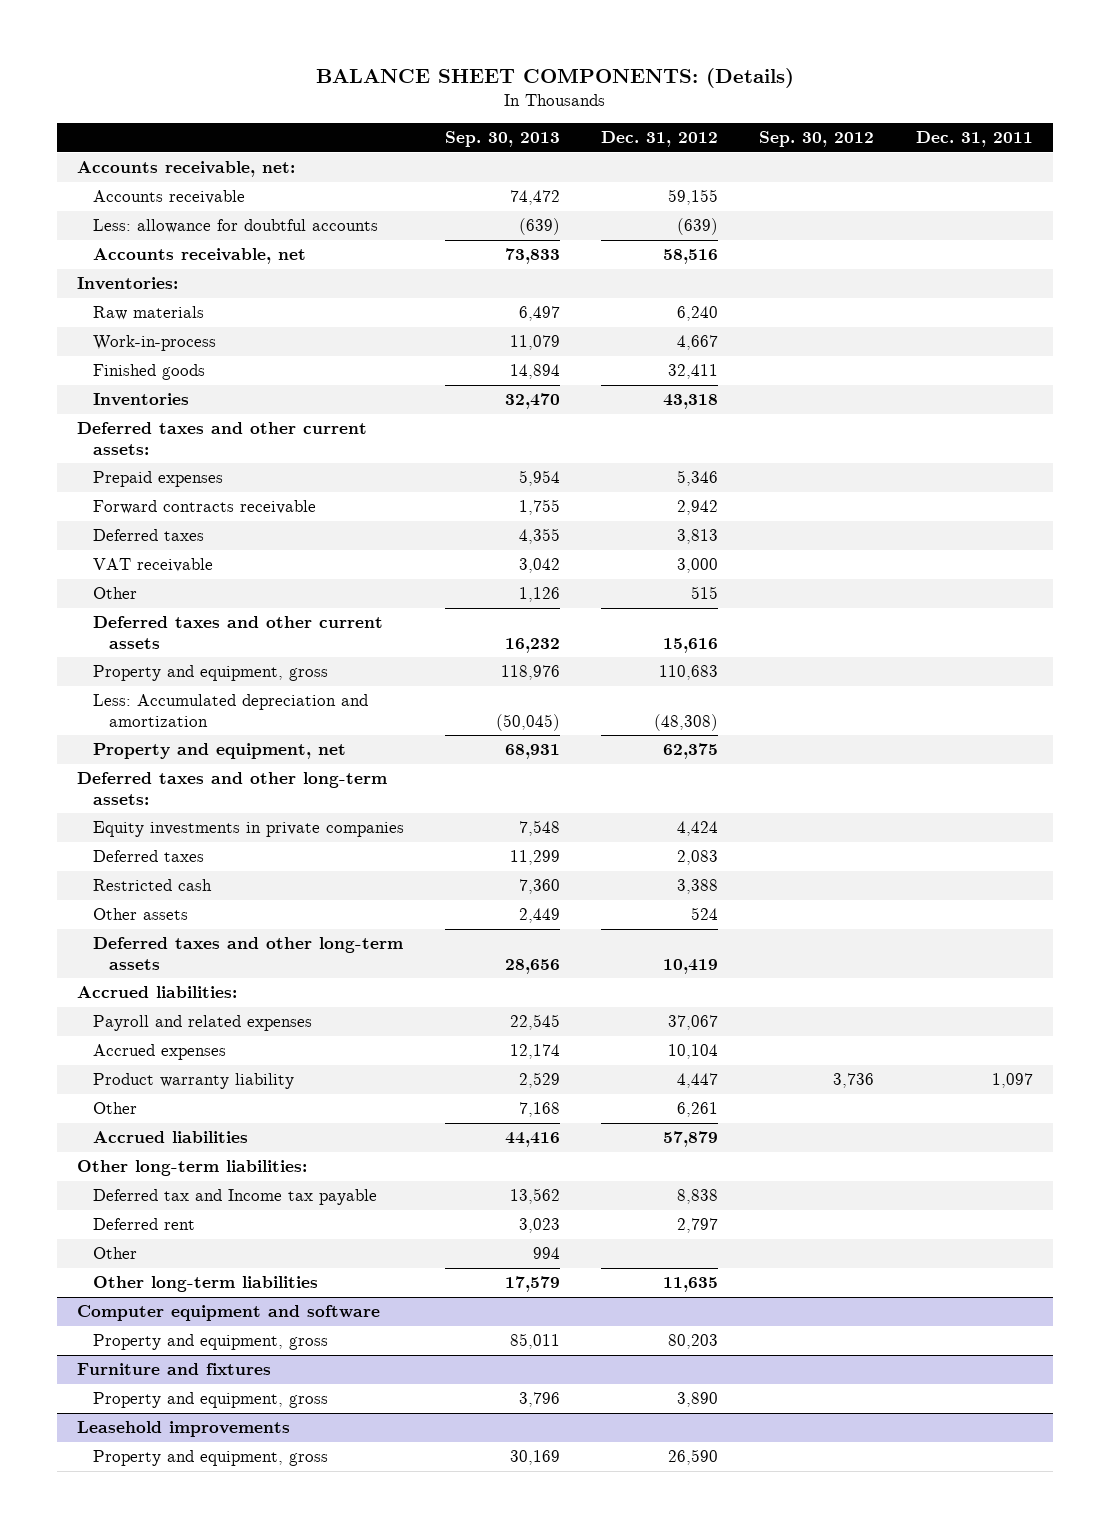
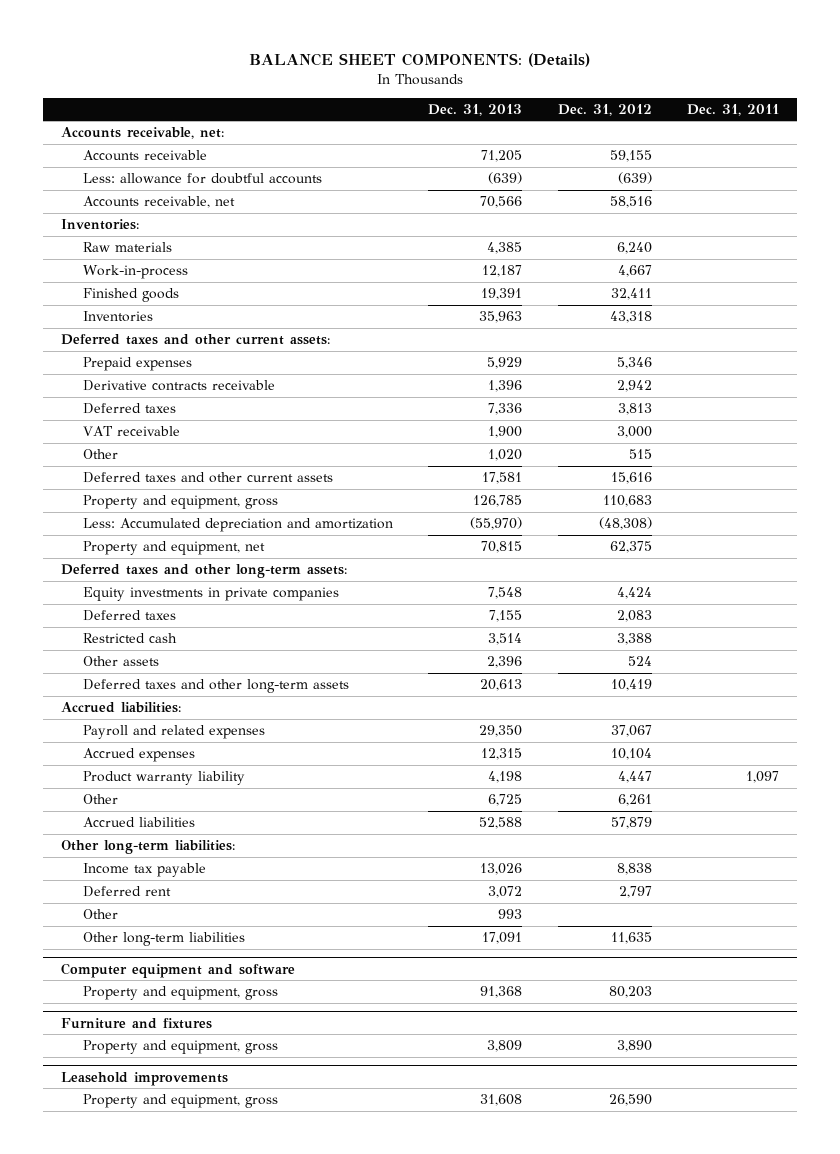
- | Sep. 30, 2013 | Dec. 31, 2012 | Sep. 30, 2012 | Dec. 31, 2011
+ | Dec. 31, 2013 | Dec. 31, 2012 | Dec. 31, 2011
- Forward contracts receivable | 1,755 | 2,942 | |
+ Derivative contracts receivable | 1,396 | 2,942 |
- Deferred tax and Income tax payable | 13,562 | 8,838 | |
+ Income tax payable | 13,026 | 8,838 |

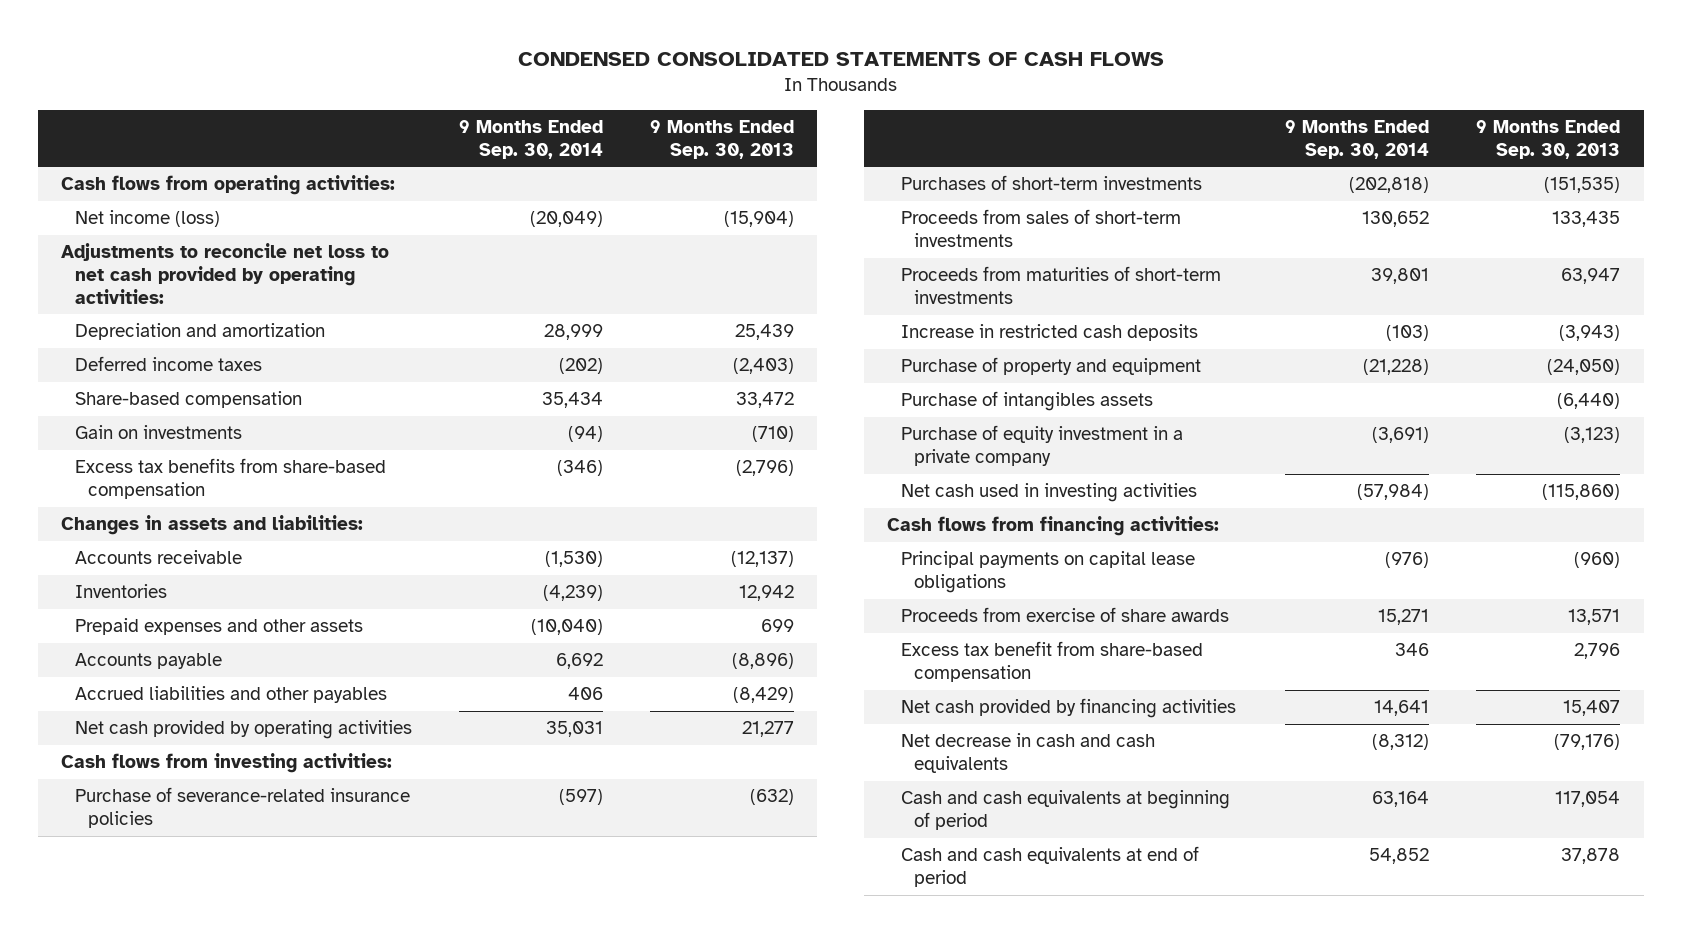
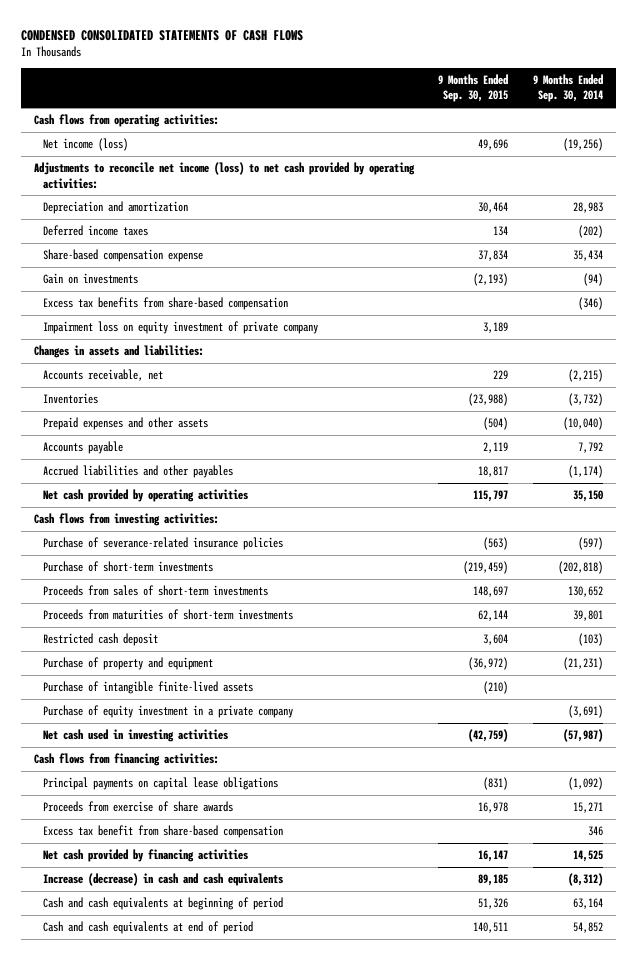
- | 9 Months Ended Sep. 30, 2014 | 9 Months Ended Sep. 30, 2013
+ | 9 Months Ended Sep. 30, 2015 | 9 Months Ended Sep. 30, 2014
- Net income (loss) | (20,049) | (15,904)
- Adjustments to reconcile net loss to net cash provided by operating activities:
- Depreciation and amortization | 28,999 | 25,439
+ Net income (loss) | 49,696 | (19,256)
+ Adjustments to reconcile net income (loss) to net cash provided by operating activities:
+ Depreciation and amortization | 30,464 | 28,983
- Share-based compensation | 35,434 | 33,472
+ Share-based compensation expense | 37,834 | 35,434
+ Impairment loss on equity investment of private company | 3,189 |
- Accounts receivable | (1,530) | (12,137)
- Inventories | (4,239) | 12,942
+ Accounts receivable, net | 229 | (2,215)
+ Inventories | (23,988) | (3,732)
- Accounts payable | 6,692 | (8,896)
- Accrued liabilities and other payables | 406 | (8,429)
- Net cash provided by operating activities | 35,031 | 21,277
+ Accounts payable | 2,119 | 7,792
+ Accrued liabilities and other payables | 18,817 | (1,174)
+ Net cash provided by operating activities | 115,797 | 35,150
- Purchases of short-term investments | (202,818) | (151,535)
+ Purchase of short-term investments | (219,459) | (202,818)
- Increase in restricted cash deposits | (103) | (3,943)
- Purchase of property and equipment | (21,228) | (24,050)
- Purchase of intangibles assets | | (6,440)
+ Restricted cash deposit | 3,604 | (103)
+ Purchase of property and equipment | (36,972) | (21,231)
+ Purchase of intangible finite-lived assets | (210) |
- Net cash used in investing activities | (57,984) | (115,860)
+ Net cash used in investing activities | (42,759) | (57,987)
- Principal payments on capital lease obligations | (976) | (960)
+ Principal payments on capital lease obligations | (831) | (1,092)
- Net cash provided by financing activities | 14,641 | 15,407
- Net decrease in cash and cash equivalents | (8,312) | (79,176)
+ Net cash provided by financing activities | 16,147 | 14,525
+ Increase (decrease) in cash and cash equivalents | 89,185 | (8,312)

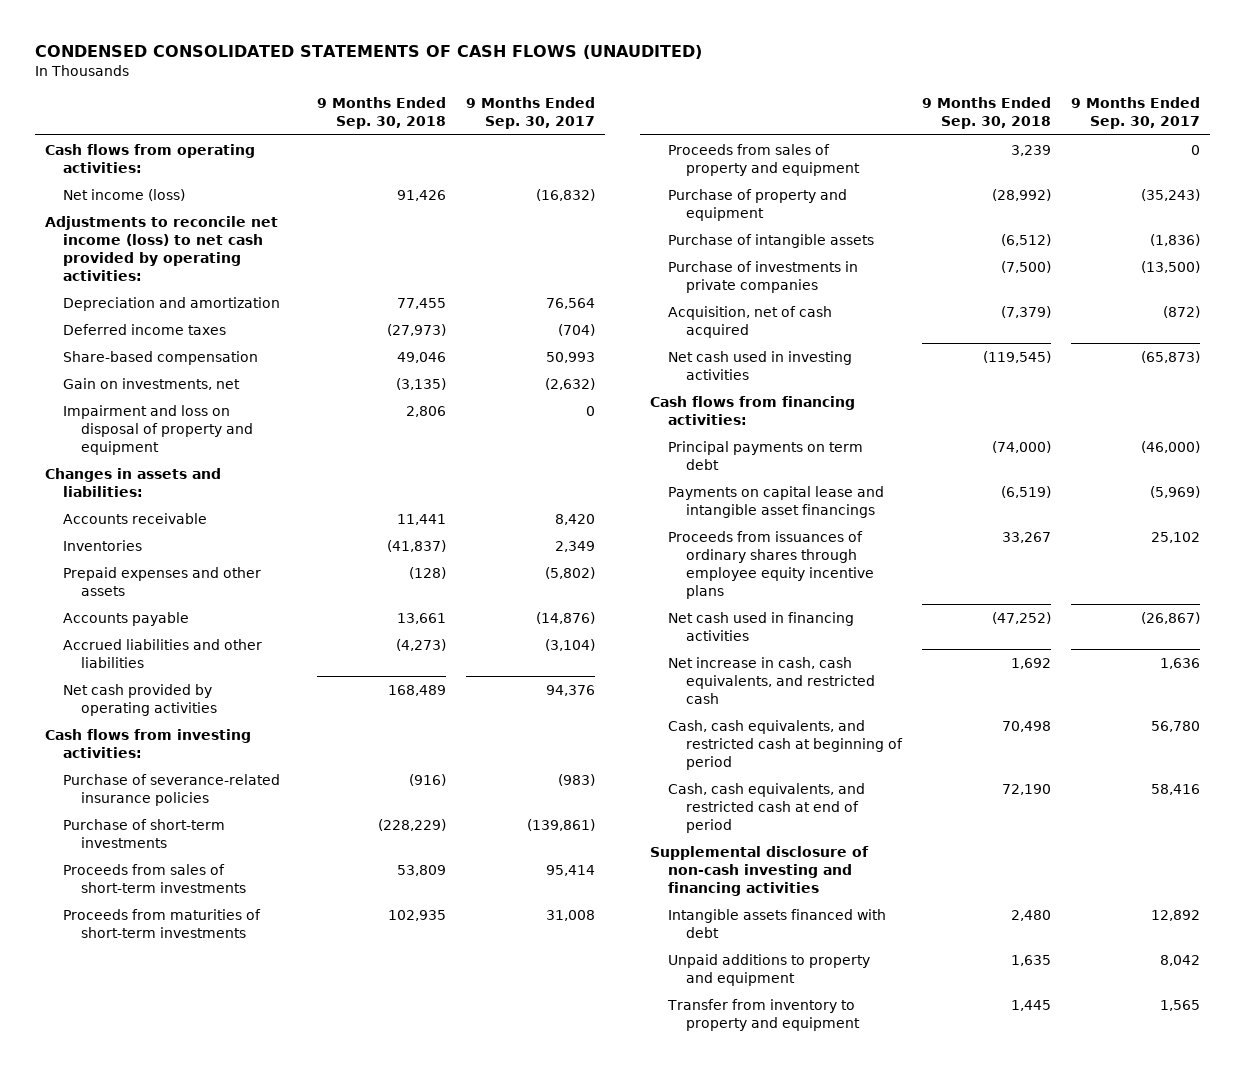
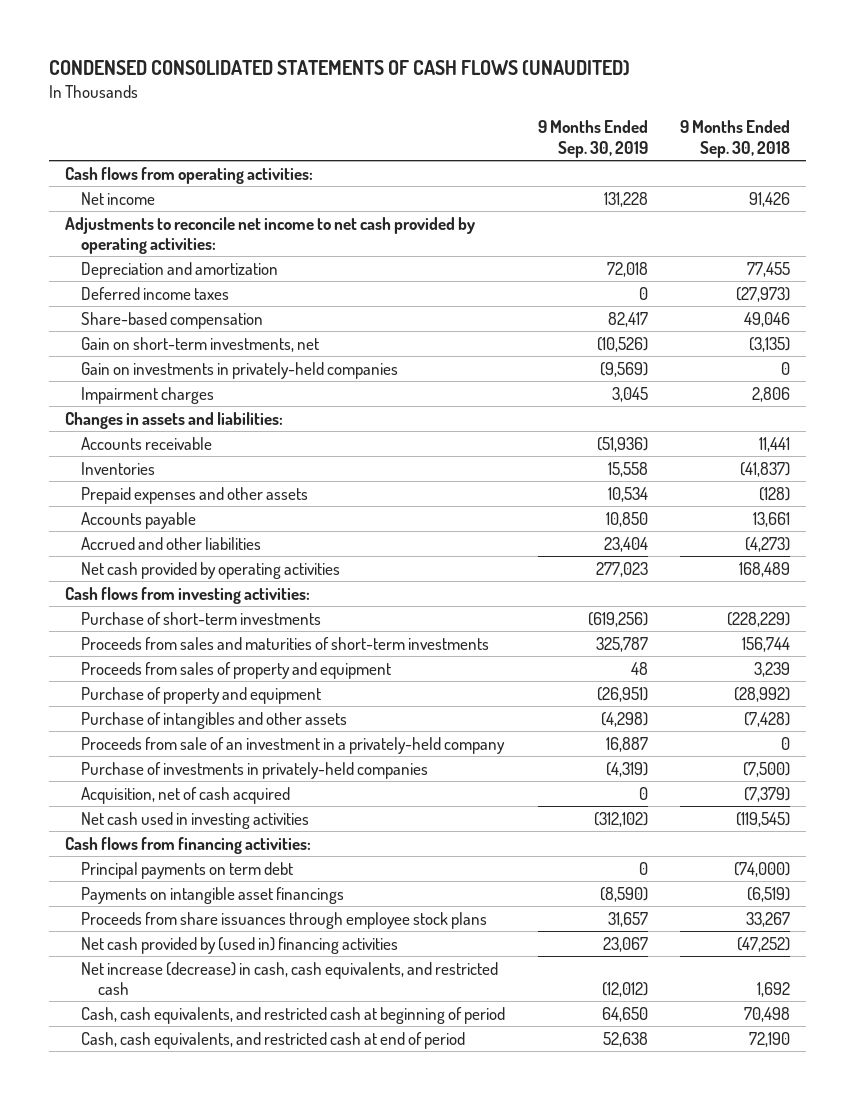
- | 9 Months Ended Sep. 30, 2018 | 9 Months Ended Sep. 30, 2017
+ | 9 Months Ended Sep. 30, 2019 | 9 Months Ended Sep. 30, 2018
- Net income (loss) | 91,426 | (16,832)
- Adjustments to reconcile net income (loss) to net cash provided by operating activities:
+ Net income | 131,228 | 91,426
+ Adjustments to reconcile net income to net cash provided by operating activities:
- Gain on investments, net | (3,135) | (2,632)
- Impairment and loss on disposal of property and equipment | 2,806 | 0
+ Gain on short-term investments, net | (10,526) | (3,135)
+ Gain on investments in privately-held companies | (9,569) | 0
+ Impairment charges | 3,045 | 2,806
- Accrued liabilities and other liabilities | (4,273) | (3,104)
+ Accrued and other liabilities | 23,404 | (4,273)
- Purchase of severance-related insurance policies | (916) | (983)
- Proceeds from sales of short-term investments | 53,809 | 95,414
- Proceeds from maturities of short-term investments | 102,935 | 31,008
+ Proceeds from sales and maturities of short-term investments | 325,787 | 156,744
- Purchase of intangible assets | (6,512) | (1,836)
- Purchase of investments in private companies | (7,500) | (13,500)
+ Purchase of intangibles and other assets | (4,298) | (7,428)
+ Proceeds from sale of an investment in a privately-held company | 16,887 | 0
+ Purchase of investments in privately-held companies | (4,319) | (7,500)
- Payments on capital lease and intangible asset financings | (6,519) | (5,969)
- Proceeds from issuances of ordinary shares through employee equity incentive plans | 33,267 | 25,102
- Net cash used in financing activities | (47,252) | (26,867)
- Net increase in cash, cash equivalents, and restricted cash | 1,692 | 1,636
+ Payments on intangible asset financings | (8,590) | (6,519)
+ Proceeds from share issuances through employee stock plans | 31,657 | 33,267
+ Net cash provided by (used in) financing activities | 23,067 | (47,252)
+ Net increase (decrease) in cash, cash equivalents, and restricted cash | (12,012) | 1,692
- Supplemental disclosure of non-cash investing and financing activities
- Intangible assets financed with debt | 2,480 | 12,892
- Unpaid additions to property and equipment | 1,635 | 8,042
- Transfer from inventory to property and equipment | 1,445 | 1,565

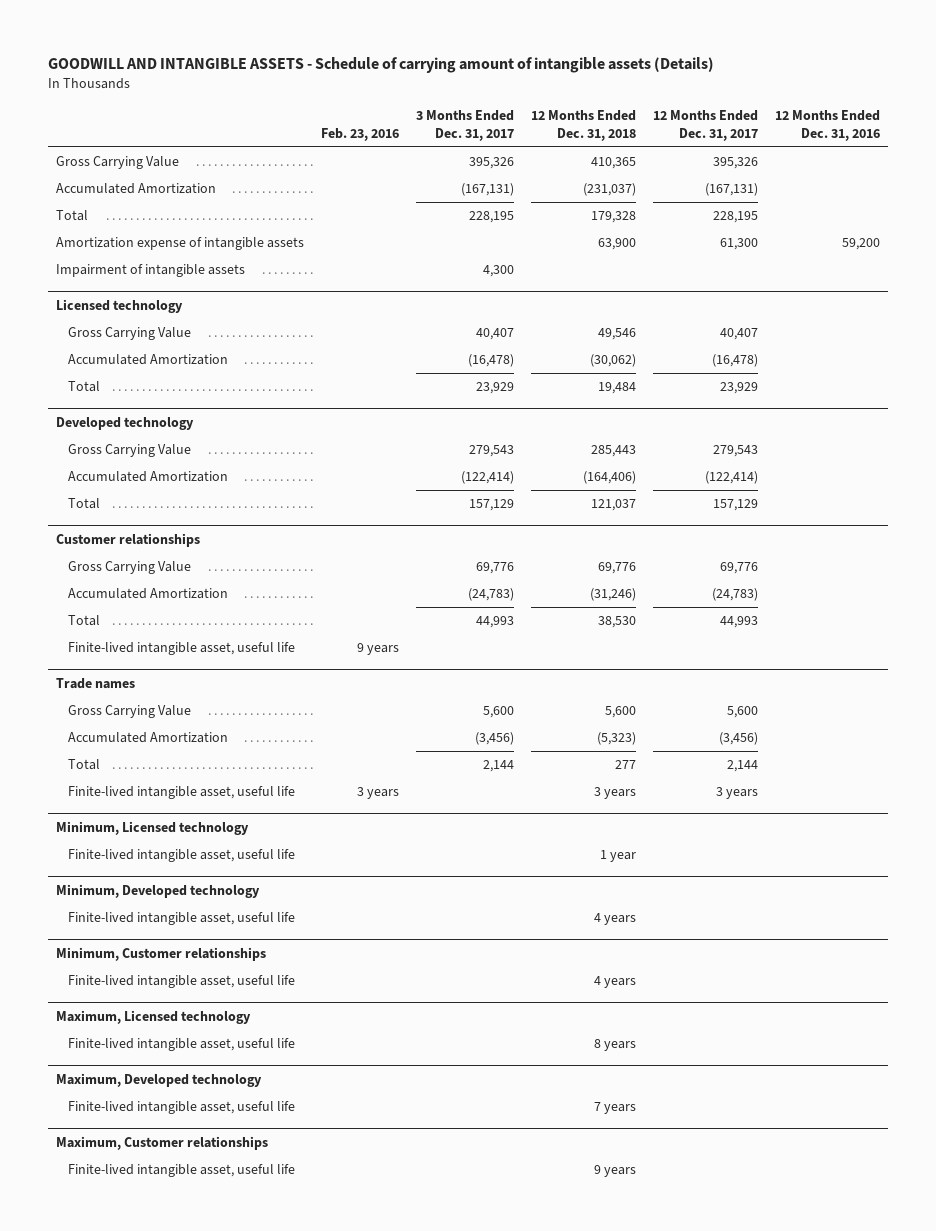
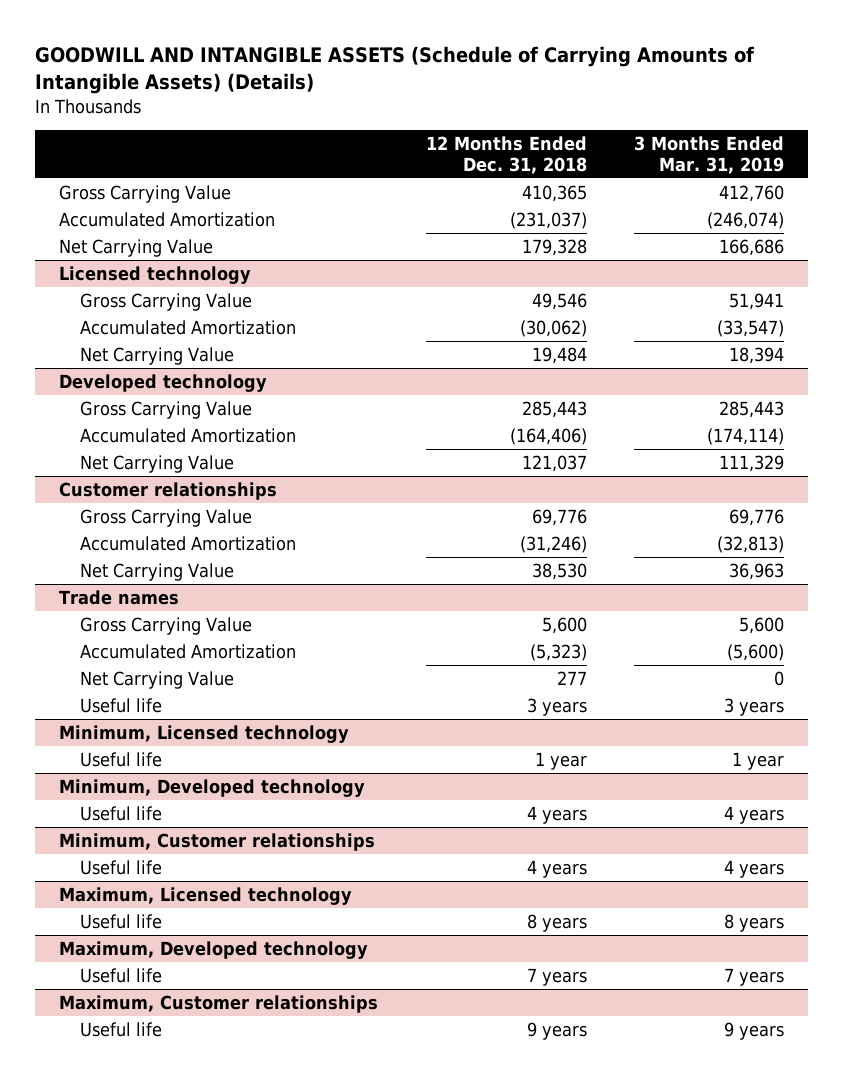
- GOODWILL AND INTANGIBLE ASSETS - Schedule of carrying amount of intangible assets (Details)
+ GOODWILL AND INTANGIBLE ASSETS (Schedule of Carrying Amounts of Intangible Assets) (Details)
- | Feb. 23, 2016 | 3 Months Ended Dec. 31, 2017 | 12 Months Ended Dec. 31, 2018 | 12 Months Ended Dec. 31, 2017 | 12 Months Ended Dec. 31, 2016
+ | 12 Months Ended Dec. 31, 2018 | 3 Months Ended Mar. 31, 2019
- Total | | 228,195 | 179,328 | 228,195 |
- Amortization expense of intangible assets | | | 63,900 | 61,300 | 59,200
- Impairment of intangible assets | | 4,300 | | |
+ Net Carrying Value | 179,328 | 166,686
@ Licensed technology
- Total | | 23,929 | 19,484 | 23,929 |
+ Net Carrying Value | 19,484 | 18,394
@ Developed technology
- Total | | 157,129 | 121,037 | 157,129 |
+ Net Carrying Value | 121,037 | 111,329
@ Customer relationships
- Total | | 44,993 | 38,530 | 44,993 |
- Finite-lived intangible asset, useful life | 9 years | | | |
+ Net Carrying Value | 38,530 | 36,963
@ Trade names
- Total | | 2,144 | 277 | 2,144 |
- Finite-lived intangible asset, useful life | 3 years | | 3 years | 3 years |
+ Net Carrying Value | 277 | 0
+ Useful life | 3 years | 3 years
@ Minimum, Licensed technology
- Finite-lived intangible asset, useful life | | | 1 year | |
+ Useful life | 1 year | 1 year
@ Minimum, Developed technology
- Finite-lived intangible asset, useful life | | | 4 years | |
+ Useful life | 4 years | 4 years
@ Minimum, Customer relationships
- Finite-lived intangible asset, useful life | | | 4 years | |
+ Useful life | 4 years | 4 years
@ Maximum, Licensed technology
- Finite-lived intangible asset, useful life | | | 8 years | |
+ Useful life | 8 years | 8 years
@ Maximum, Developed technology
- Finite-lived intangible asset, useful life | | | 7 years | |
+ Useful life | 7 years | 7 years
@ Maximum, Customer relationships
- Finite-lived intangible asset, useful life | | | 9 years | |
+ Useful life | 9 years | 9 years

